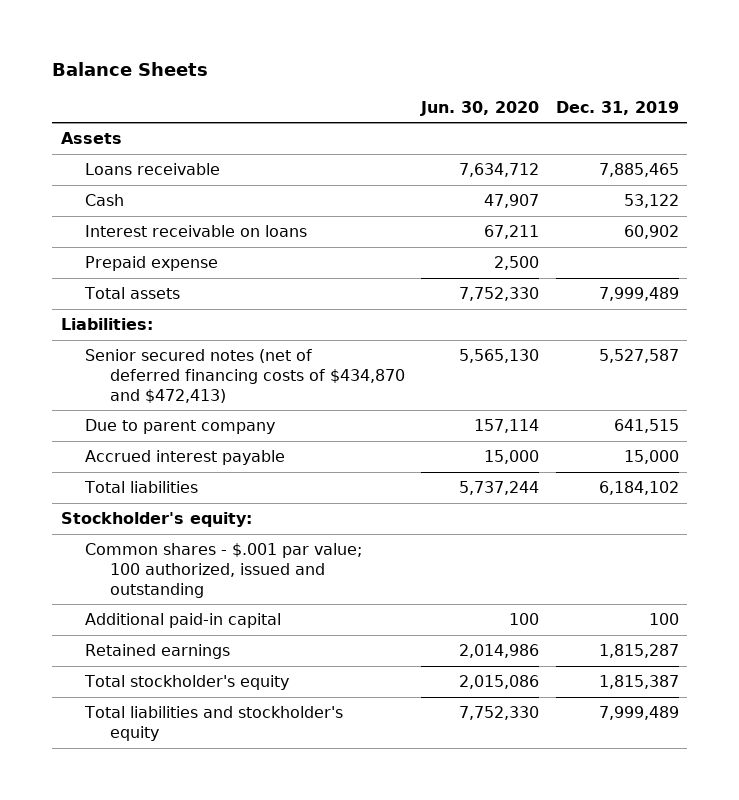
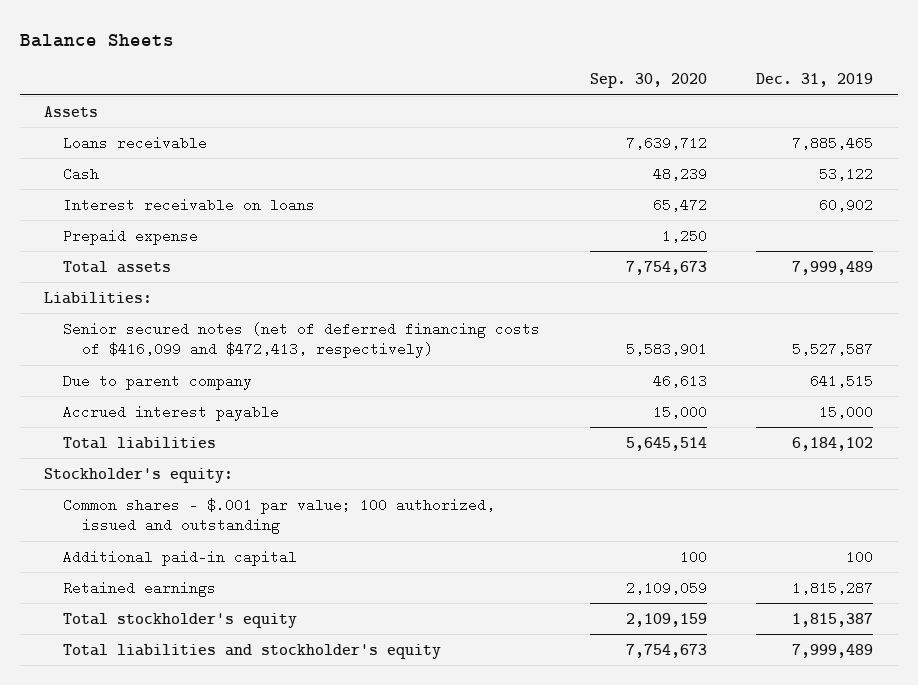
- | Jun. 30, 2020 | Dec. 31, 2019
+ | Sep. 30, 2020 | Dec. 31, 2019
- Senior secured notes (net of deferred financing costs of $434,870 and $472,413) | 5,565,130 | 5,527,587
+ Senior secured notes (net of deferred financing costs of $416,099 and $472,413, respectively) | 5,583,901 | 5,527,587

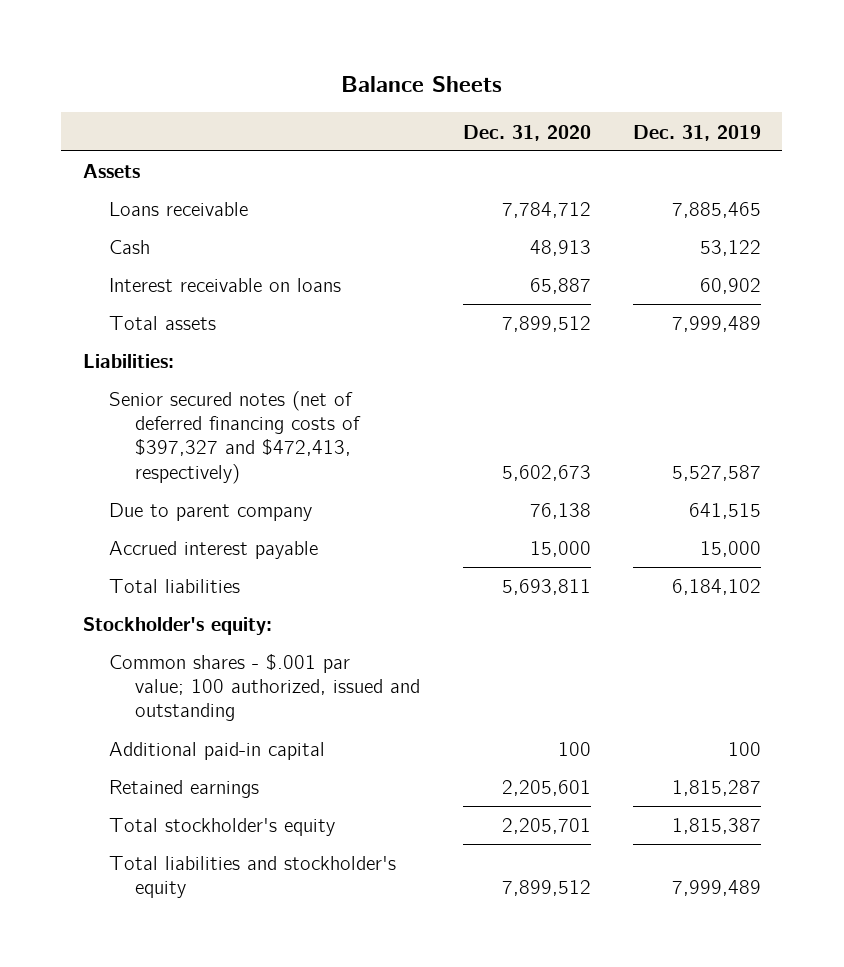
- | Sep. 30, 2020 | Dec. 31, 2019
+ | Dec. 31, 2020 | Dec. 31, 2019
- Prepaid expense | 1,250 |
- Senior secured notes (net of deferred financing costs of $416,099 and $472,413, respectively) | 5,583,901 | 5,527,587
+ Senior secured notes (net of deferred financing costs of $397,327 and $472,413, respectively) | 5,602,673 | 5,527,587

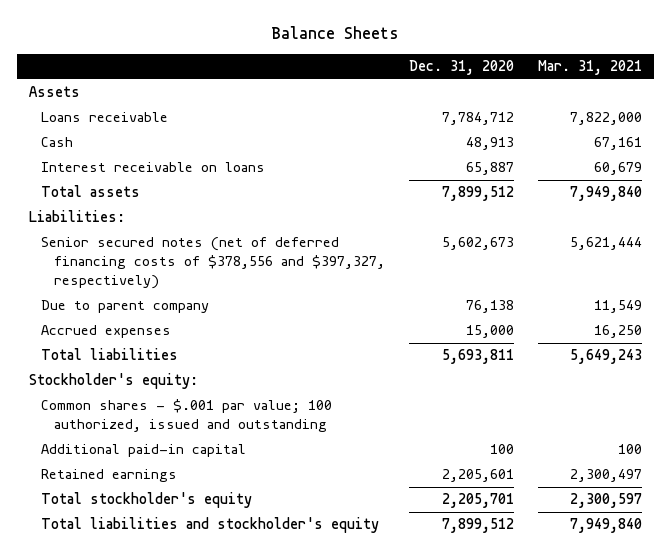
- | Dec. 31, 2020 | Dec. 31, 2019
+ | Dec. 31, 2020 | Mar. 31, 2021
- Senior secured notes (net of deferred financing costs of $397,327 and $472,413, respectively) | 5,602,673 | 5,527,587
+ Senior secured notes (net of deferred financing costs of $378,556 and $397,327, respectively) | 5,602,673 | 5,621,444
- Accrued interest payable | 15,000 | 15,000
+ Accrued expenses | 15,000 | 16,250

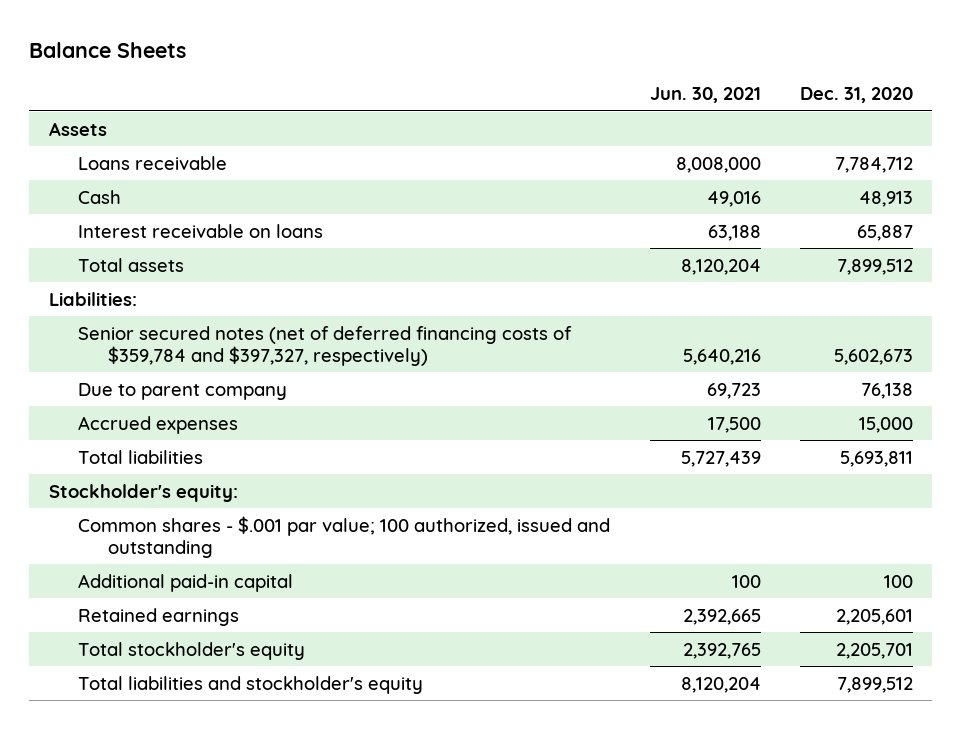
- | Dec. 31, 2020 | Mar. 31, 2021
+ | Jun. 30, 2021 | Dec. 31, 2020
- Senior secured notes (net of deferred financing costs of $378,556 and $397,327, respectively) | 5,602,673 | 5,621,444
+ Senior secured notes (net of deferred financing costs of $359,784 and $397,327, respectively) | 5,640,216 | 5,602,673

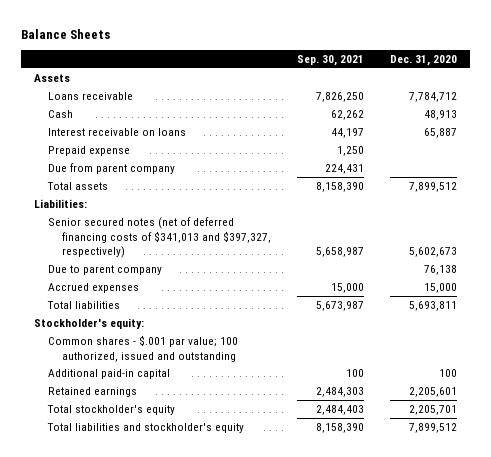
- | Jun. 30, 2021 | Dec. 31, 2020
+ | Sep. 30, 2021 | Dec. 31, 2020
+ Prepaid expense | 1,250 |
+ Due from parent company | 224,431 |
- Senior secured notes (net of deferred financing costs of $359,784 and $397,327, respectively) | 5,640,216 | 5,602,673
+ Senior secured notes (net of deferred financing costs of $341,013 and $397,327, respectively) | 5,658,987 | 5,602,673

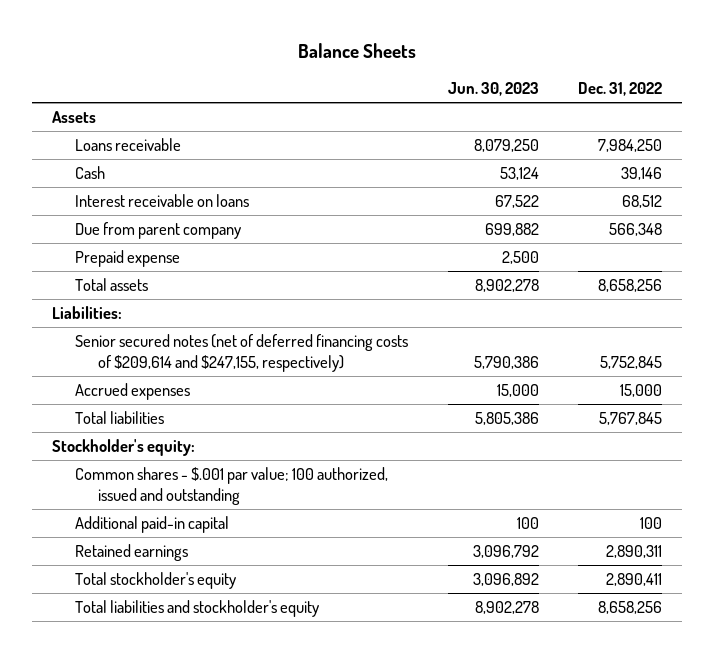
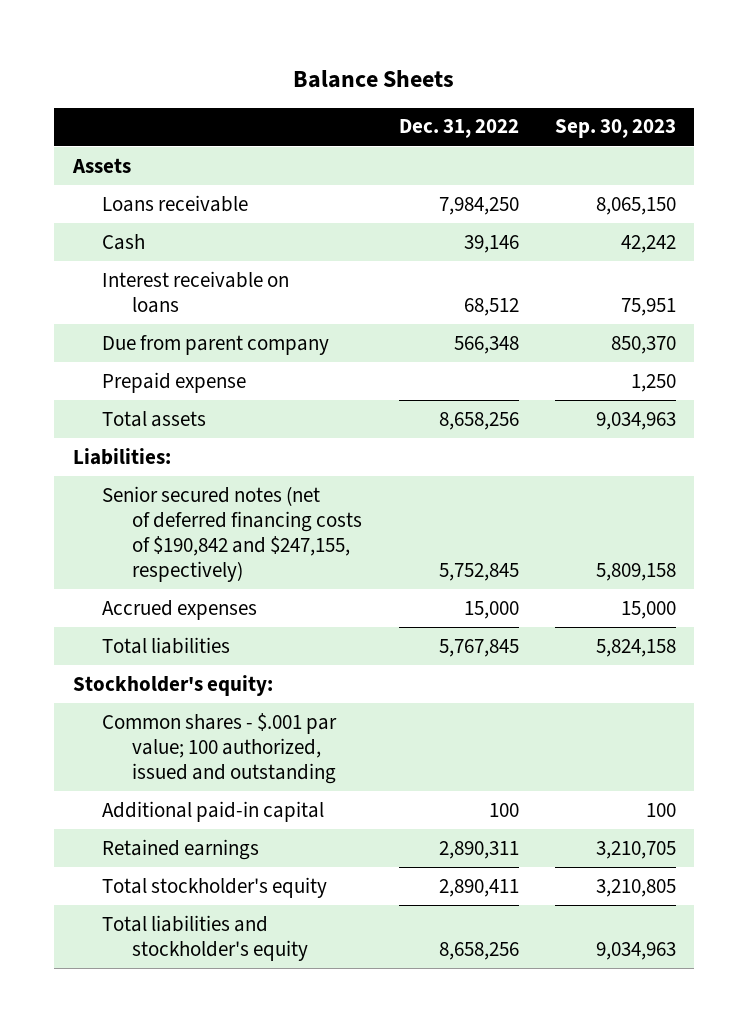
- | Jun. 30, 2023 | Dec. 31, 2022
+ | Dec. 31, 2022 | Sep. 30, 2023
- Senior secured notes (net of deferred financing costs of $209,614 and $247,155, respectively) | 5,790,386 | 5,752,845
+ Senior secured notes (net of deferred financing costs of $190,842 and $247,155, respectively) | 5,752,845 | 5,809,158

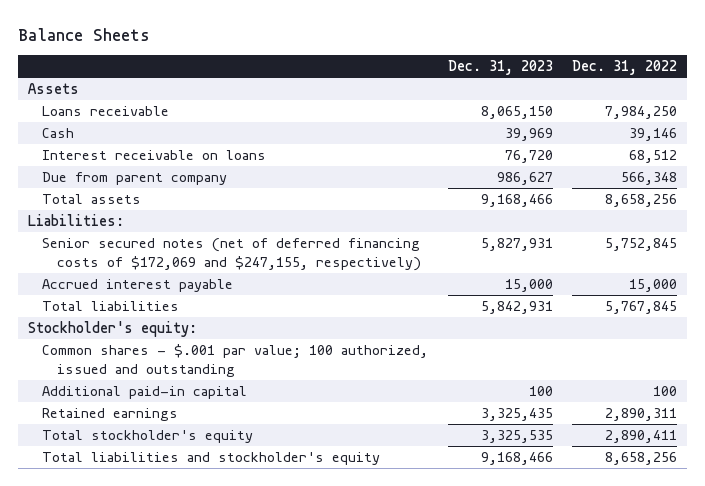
- | Dec. 31, 2022 | Sep. 30, 2023
+ | Dec. 31, 2023 | Dec. 31, 2022
- Prepaid expense | | 1,250
- Senior secured notes (net of deferred financing costs of $190,842 and $247,155, respectively) | 5,752,845 | 5,809,158
- Accrued expenses | 15,000 | 15,000
+ Senior secured notes (net of deferred financing costs of $172,069 and $247,155, respectively) | 5,827,931 | 5,752,845
+ Accrued interest payable | 15,000 | 15,000

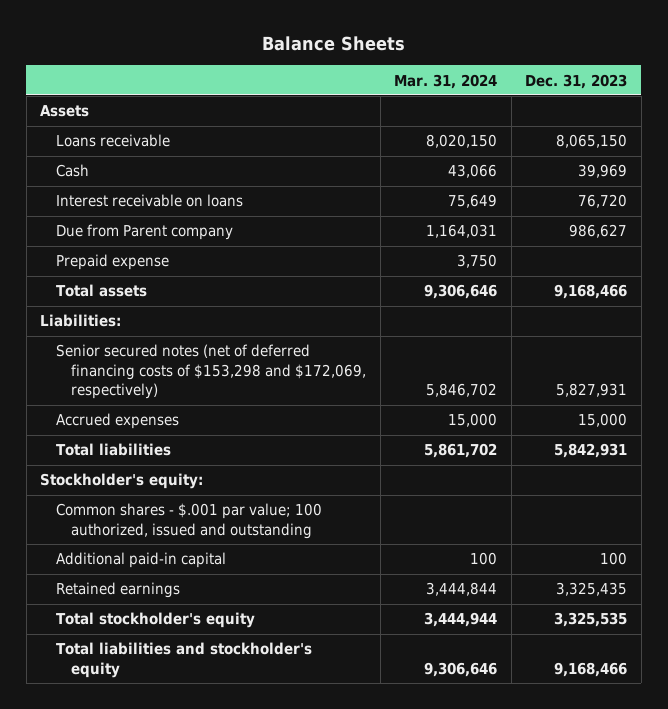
- | Dec. 31, 2023 | Dec. 31, 2022
+ | Mar. 31, 2024 | Dec. 31, 2023
- Due from parent company | 986,627 | 566,348
+ Due from Parent company | 1,164,031 | 986,627
+ Prepaid expense | 3,750 |
- Senior secured notes (net of deferred financing costs of $172,069 and $247,155, respectively) | 5,827,931 | 5,752,845
- Accrued interest payable | 15,000 | 15,000
+ Senior secured notes (net of deferred financing costs of $153,298 and $172,069, respectively) | 5,846,702 | 5,827,931
+ Accrued expenses | 15,000 | 15,000

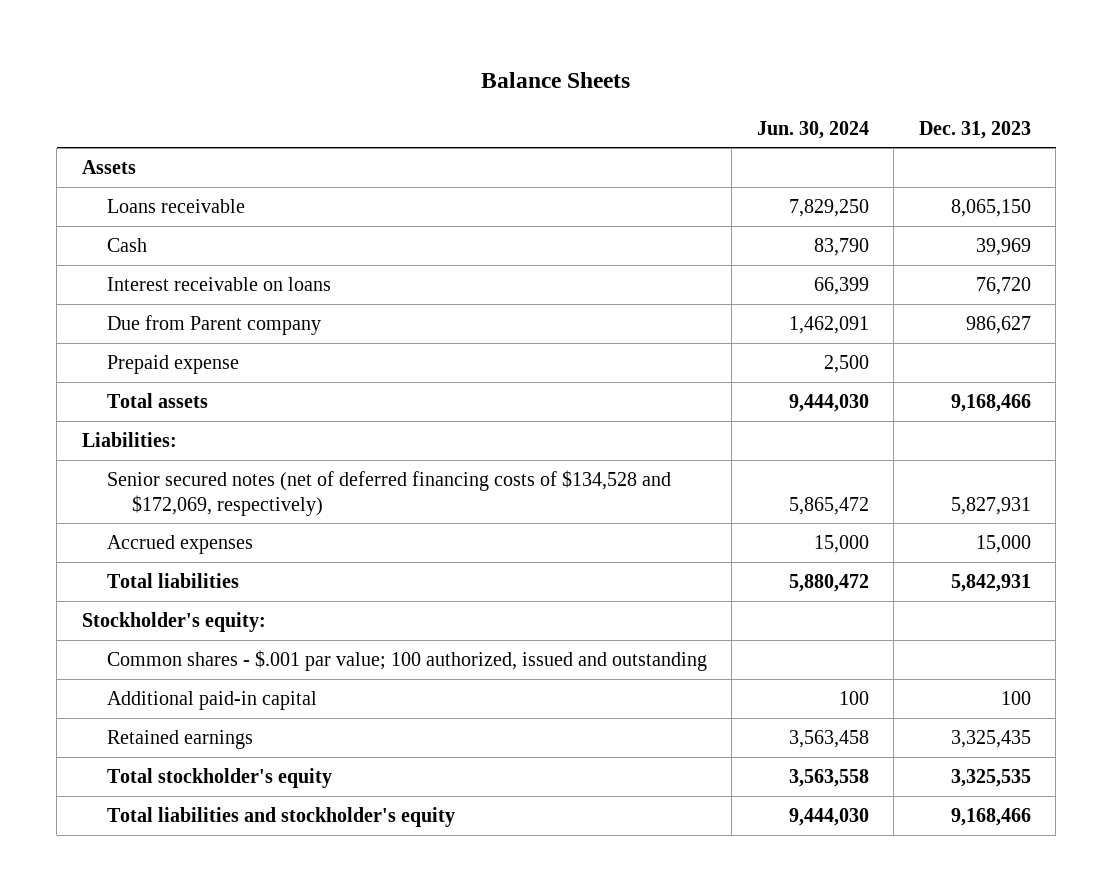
- | Mar. 31, 2024 | Dec. 31, 2023
+ | Jun. 30, 2024 | Dec. 31, 2023
- Senior secured notes (net of deferred financing costs of $153,298 and $172,069, respectively) | 5,846,702 | 5,827,931
+ Senior secured notes (net of deferred financing costs of $134,528 and $172,069, respectively) | 5,865,472 | 5,827,931

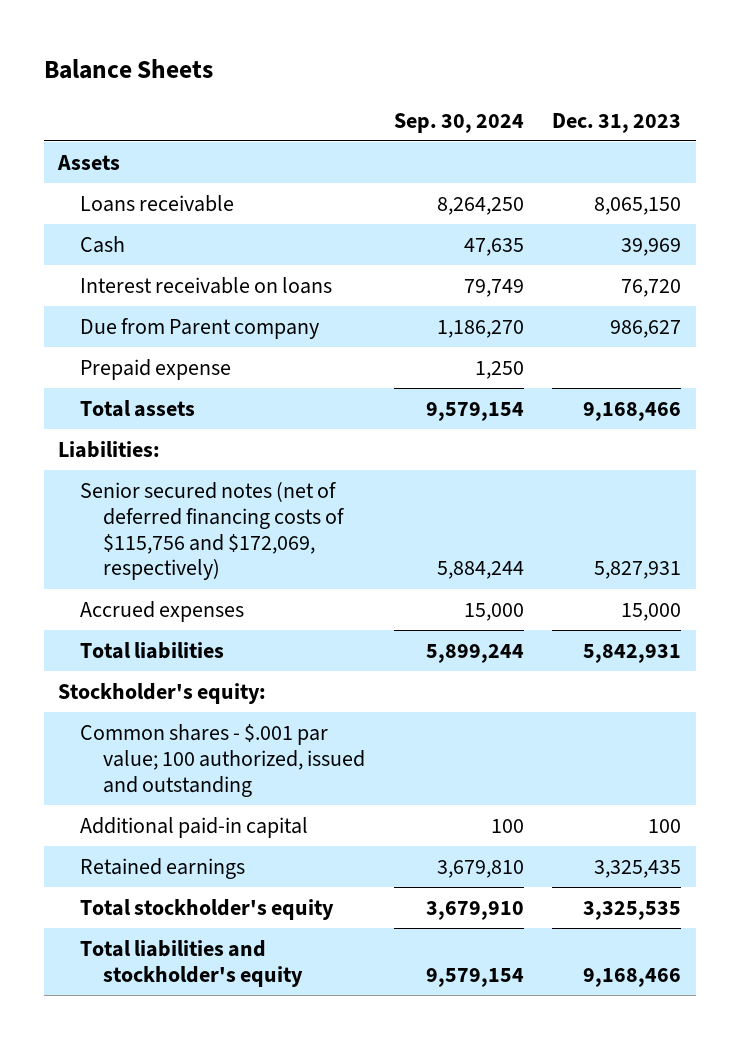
- | Jun. 30, 2024 | Dec. 31, 2023
+ | Sep. 30, 2024 | Dec. 31, 2023
- Senior secured notes (net of deferred financing costs of $134,528 and $172,069, respectively) | 5,865,472 | 5,827,931
+ Senior secured notes (net of deferred financing costs of $115,756 and $172,069, respectively) | 5,884,244 | 5,827,931

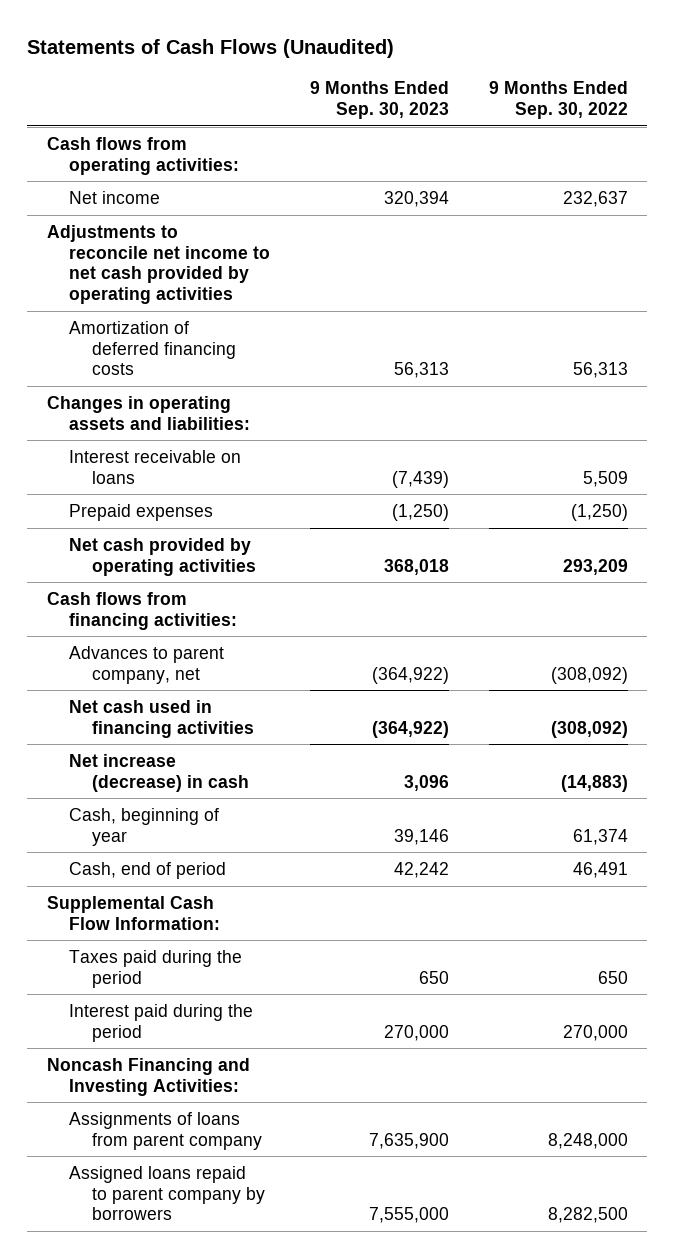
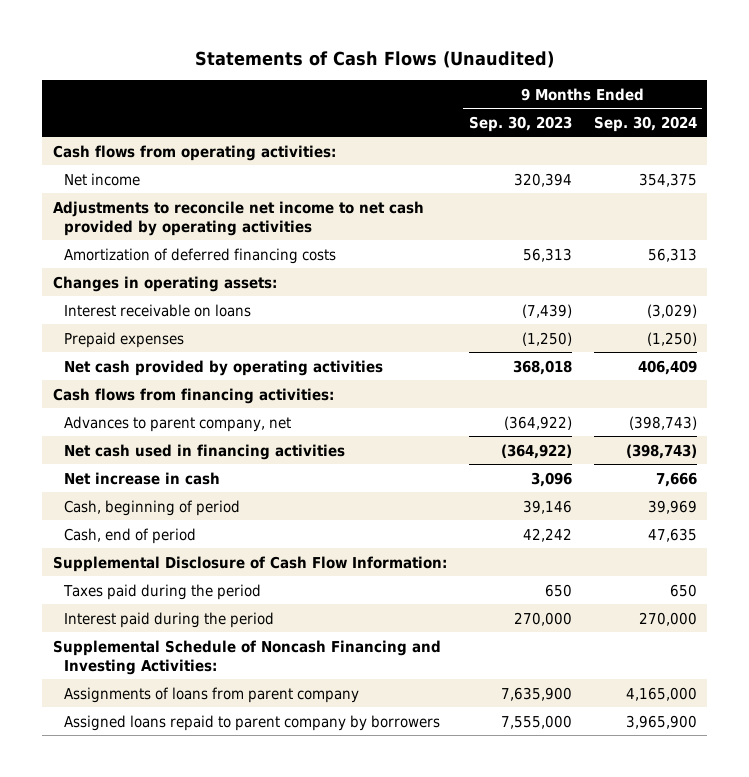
- | 9 Months Ended Sep. 30, 2023 | 9 Months Ended Sep. 30, 2022
+ | 9 Months Ended Sep. 30, 2023 | 9 Months Ended Sep. 30, 2024
- Changes in operating assets and liabilities:
+ Changes in operating assets:
- Net increase (decrease) in cash | 3,096 | (14,883)
- Cash, beginning of year | 39,146 | 61,374
+ Net increase in cash | 3,096 | 7,666
+ Cash, beginning of period | 39,146 | 39,969
- Supplemental Cash Flow Information:
+ Supplemental Disclosure of Cash Flow Information:
- Noncash Financing and Investing Activities:
+ Supplemental Schedule of Noncash Financing and Investing Activities:

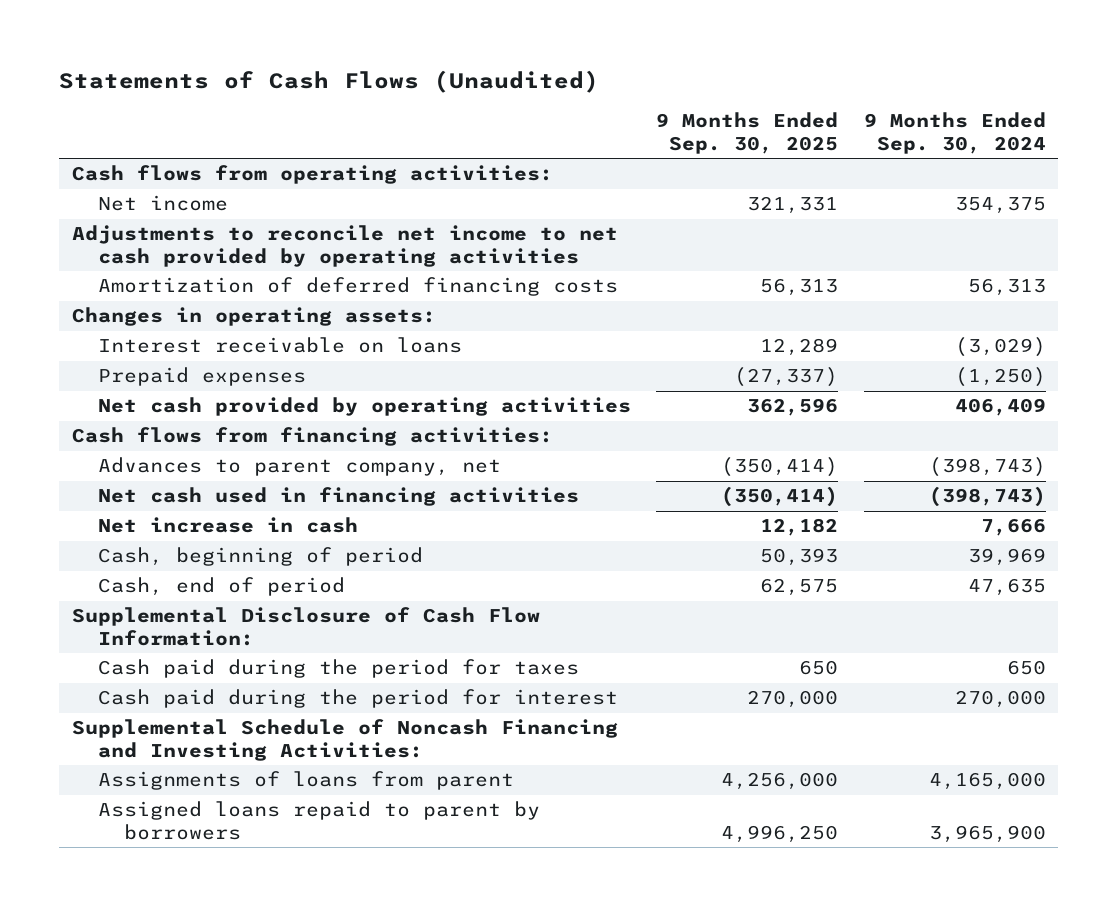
- | 9 Months Ended Sep. 30, 2023 | 9 Months Ended Sep. 30, 2024
+ | 9 Months Ended Sep. 30, 2025 | 9 Months Ended Sep. 30, 2024
- Taxes paid during the period | 650 | 650
- Interest paid during the period | 270,000 | 270,000
+ Cash paid during the period for taxes | 650 | 650
+ Cash paid during the period for interest | 270,000 | 270,000
- Assignments of loans from parent company | 7,635,900 | 4,165,000
- Assigned loans repaid to parent company by borrowers | 7,555,000 | 3,965,900
+ Assignments of loans from parent | 4,256,000 | 4,165,000
+ Assigned loans repaid to parent by borrowers | 4,996,250 | 3,965,900

